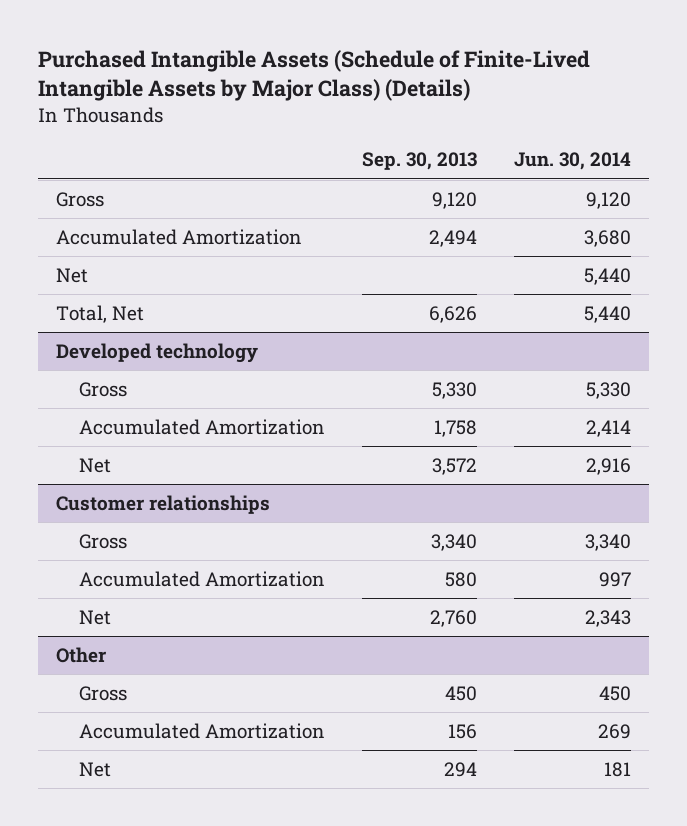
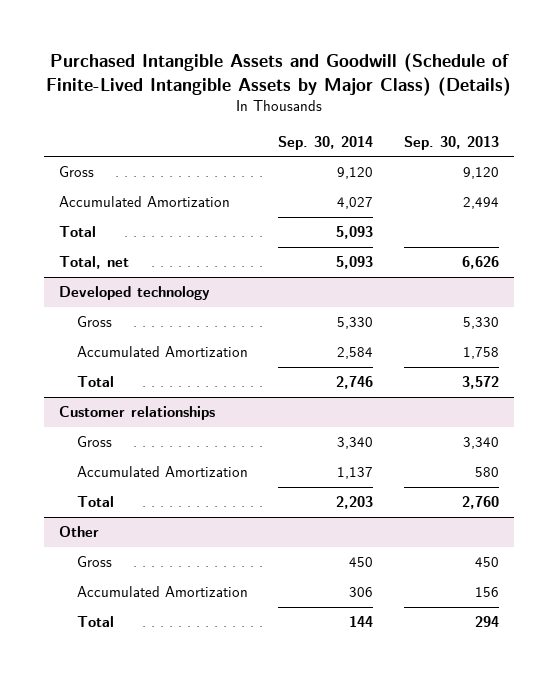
- Purchased Intangible Assets (Schedule of Finite-Lived Intangible Assets by Major Class) (Details)
+ Purchased Intangible Assets and Goodwill (Schedule of Finite-Lived Intangible Assets by Major Class) (Details)
- | Sep. 30, 2013 | Jun. 30, 2014
+ | Sep. 30, 2014 | Sep. 30, 2013
- Net | | 5,440
- Total, Net | 6,626 | 5,440
+ Total | 5,093 |
+ Total, net | 5,093 | 6,626
@ Developed technology
- Net | 3,572 | 2,916
+ Total | 2,746 | 3,572
@ Customer relationships
- Net | 2,760 | 2,343
+ Total | 2,203 | 2,760
@ Other
- Net | 294 | 181
+ Total | 144 | 294

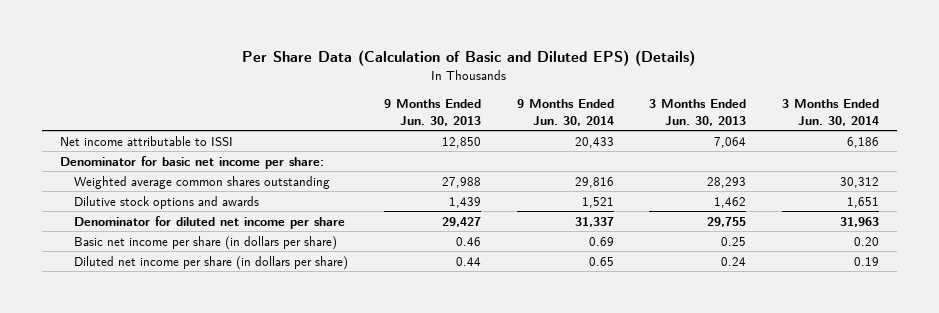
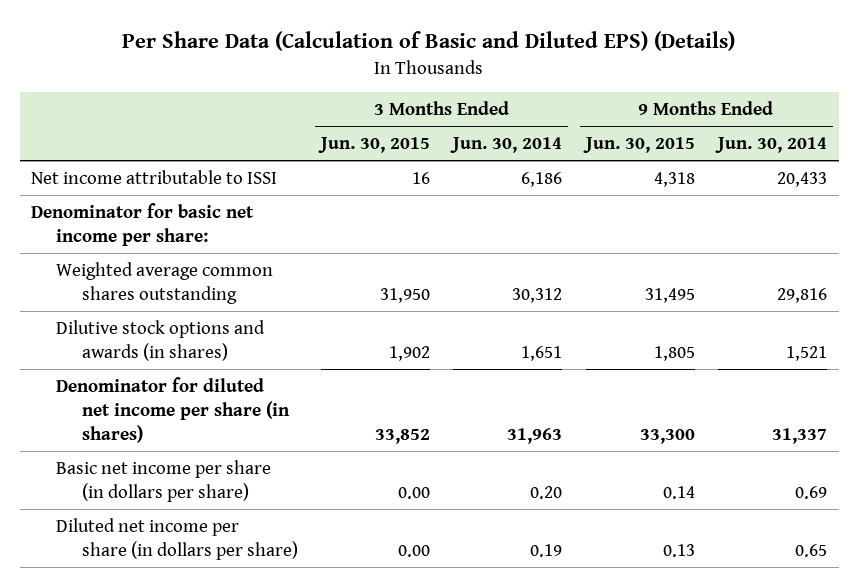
- | 9 Months Ended Jun. 30, 2013 | 9 Months Ended Jun. 30, 2014 | 3 Months Ended Jun. 30, 2013 | 3 Months Ended Jun. 30, 2014
+ | 3 Months Ended Jun. 30, 2015 | 3 Months Ended Jun. 30, 2014 | 9 Months Ended Jun. 30, 2015 | 9 Months Ended Jun. 30, 2014
- Dilutive stock options and awards | 1,439 | 1,521 | 1,462 | 1,651
- Denominator for diluted net income per share | 29,427 | 31,337 | 29,755 | 31,963
+ Dilutive stock options and awards (in shares) | 1,902 | 1,651 | 1,805 | 1,521
+ Denominator for diluted net income per share (in shares) | 33,852 | 31,963 | 33,300 | 31,337

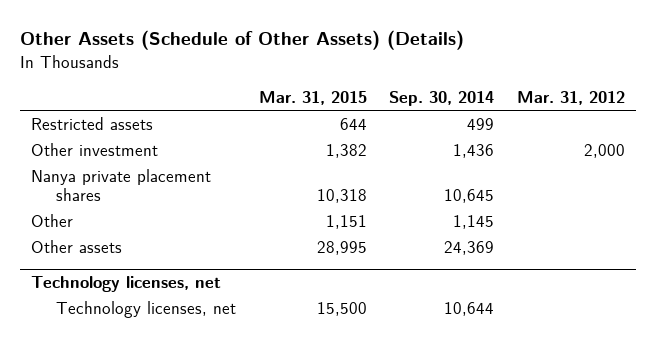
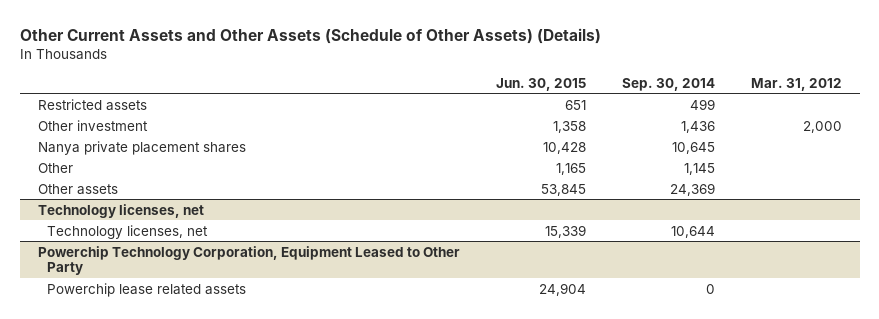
- Other Assets (Schedule of Other Assets) (Details)
+ Other Current Assets and Other Assets (Schedule of Other Assets) (Details)
- | Mar. 31, 2015 | Sep. 30, 2014 | Mar. 31, 2012
+ | Jun. 30, 2015 | Sep. 30, 2014 | Mar. 31, 2012
+ Powerchip Technology Corporation, Equipment Leased to Other Party
+ Powerchip lease related assets | 24,904 | 0 |

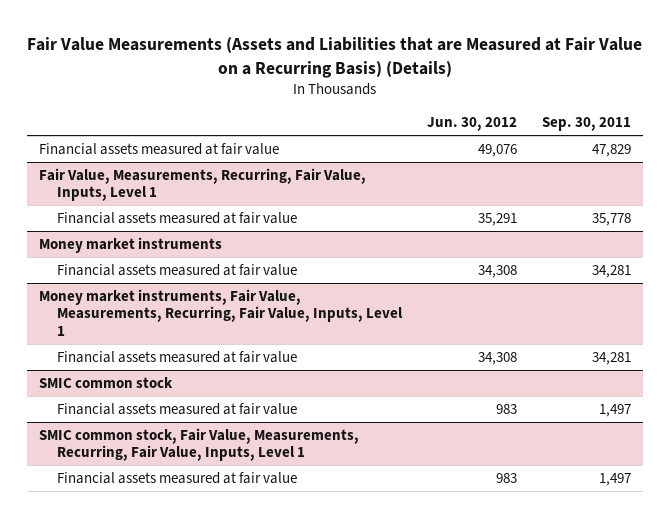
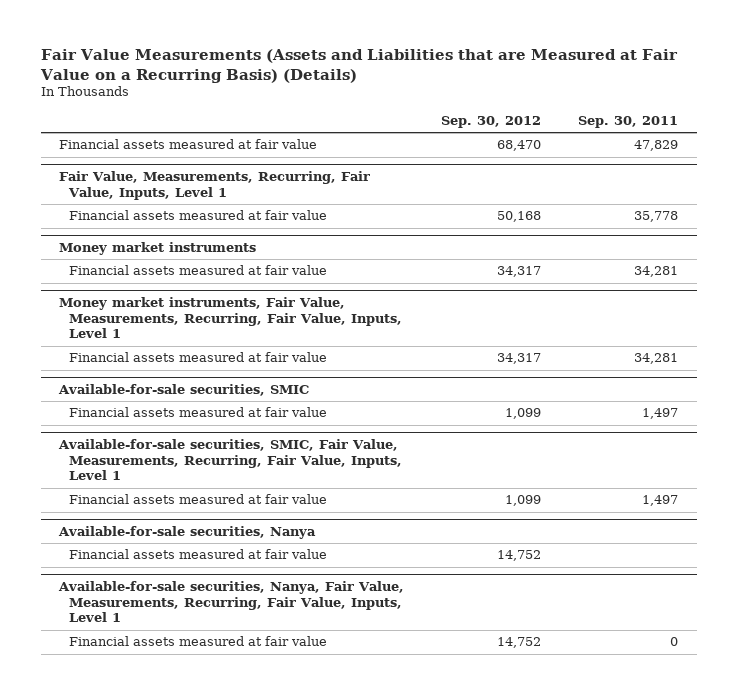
- | Jun. 30, 2012 | Sep. 30, 2011
+ | Sep. 30, 2012 | Sep. 30, 2011
- SMIC common stock
+ Available-for-sale securities, SMIC
- SMIC common stock, Fair Value, Measurements, Recurring, Fair Value, Inputs, Level 1
+ Available-for-sale securities, SMIC, Fair Value, Measurements, Recurring, Fair Value, Inputs, Level 1
+ Available-for-sale securities, Nanya
+ Financial assets measured at fair value | 14,752 |
+ Available-for-sale securities, Nanya, Fair Value, Measurements, Recurring, Fair Value, Inputs, Level 1
+ Financial assets measured at fair value | 14,752 | 0

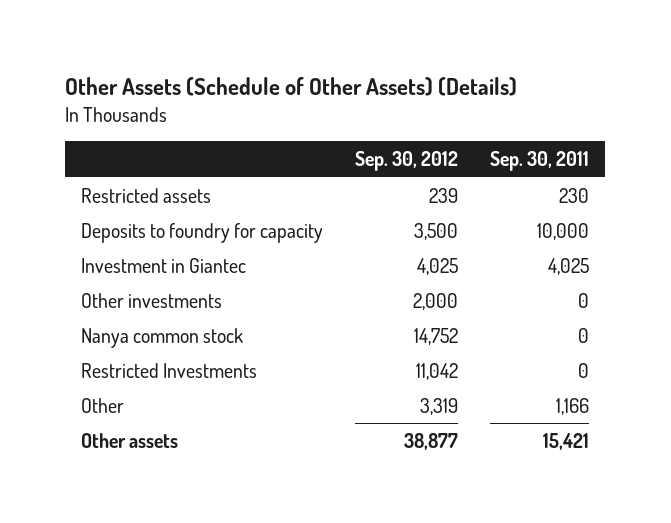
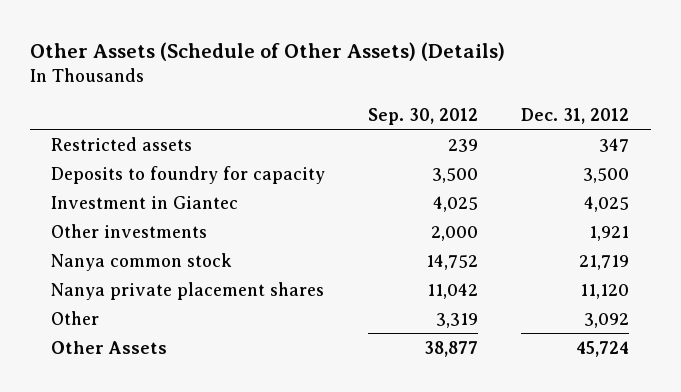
- | Sep. 30, 2012 | Sep. 30, 2011
+ | Sep. 30, 2012 | Dec. 31, 2012
- Restricted Investments | 11,042 | 0
+ Nanya private placement shares | 11,042 | 11,120
- Other assets | 38,877 | 15,421
+ Other Assets | 38,877 | 45,724

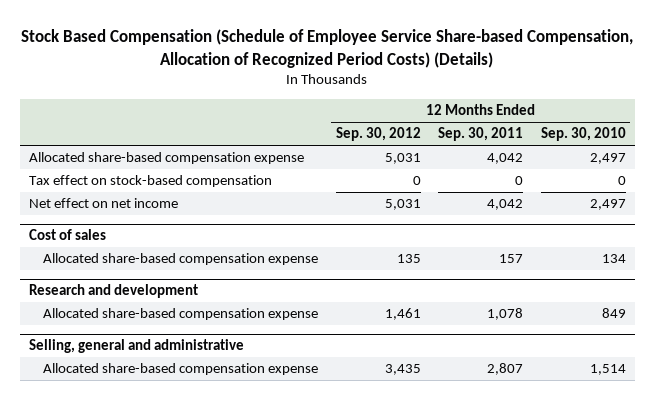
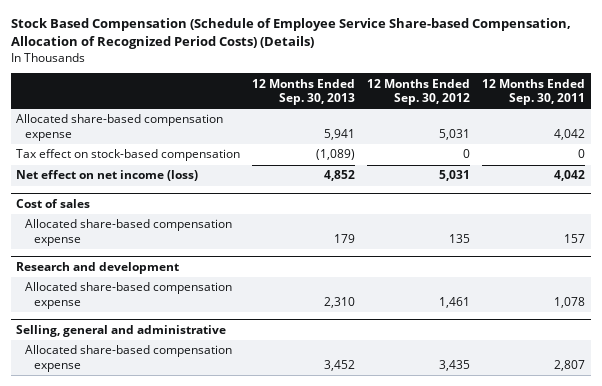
- | 12 Months Ended Sep. 30, 2012 | 12 Months Ended Sep. 30, 2011 | 12 Months Ended Sep. 30, 2010
+ | 12 Months Ended Sep. 30, 2013 | 12 Months Ended Sep. 30, 2012 | 12 Months Ended Sep. 30, 2011
- Net effect on net income | 5,031 | 4,042 | 2,497
+ Net effect on net income (loss) | 4,852 | 5,031 | 4,042

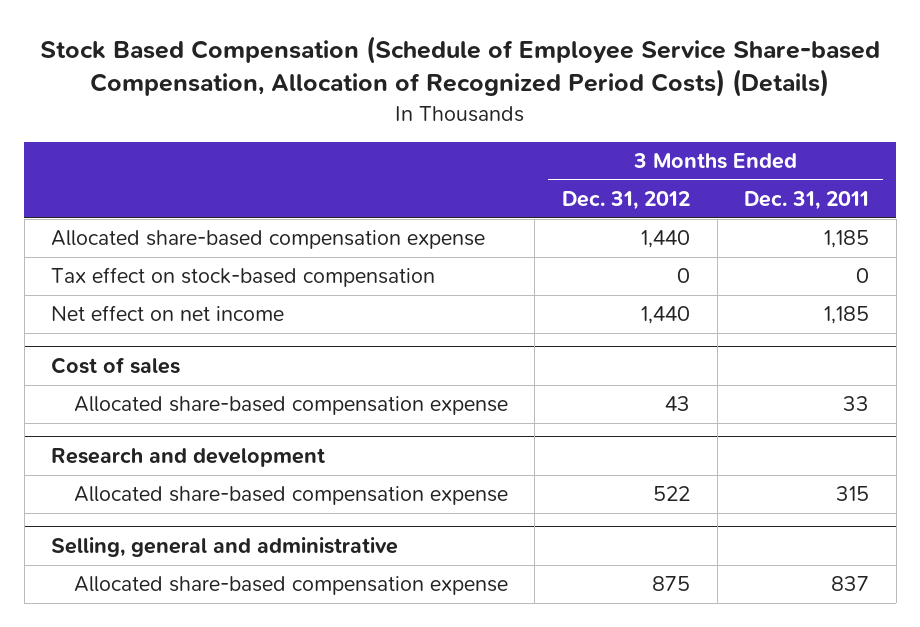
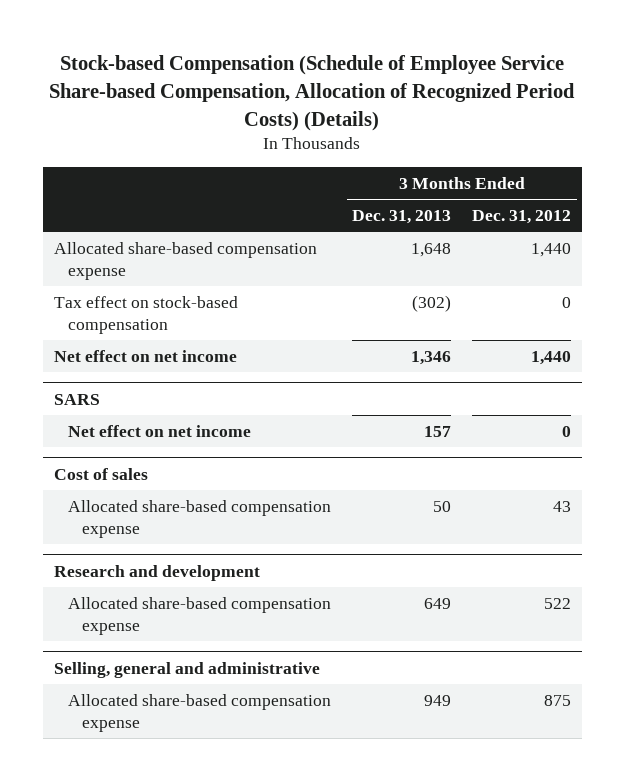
- Stock Based Compensation (Schedule of Employee Service Share-based Compensation, Allocation of Recognized Period Costs) (Details)
+ Stock-based Compensation (Schedule of Employee Service Share-based Compensation, Allocation of Recognized Period Costs) (Details)
- | 3 Months Ended Dec. 31, 2012 | 3 Months Ended Dec. 31, 2011
+ | 3 Months Ended Dec. 31, 2013 | 3 Months Ended Dec. 31, 2012
+ SARS
+ Net effect on net income | 157 | 0

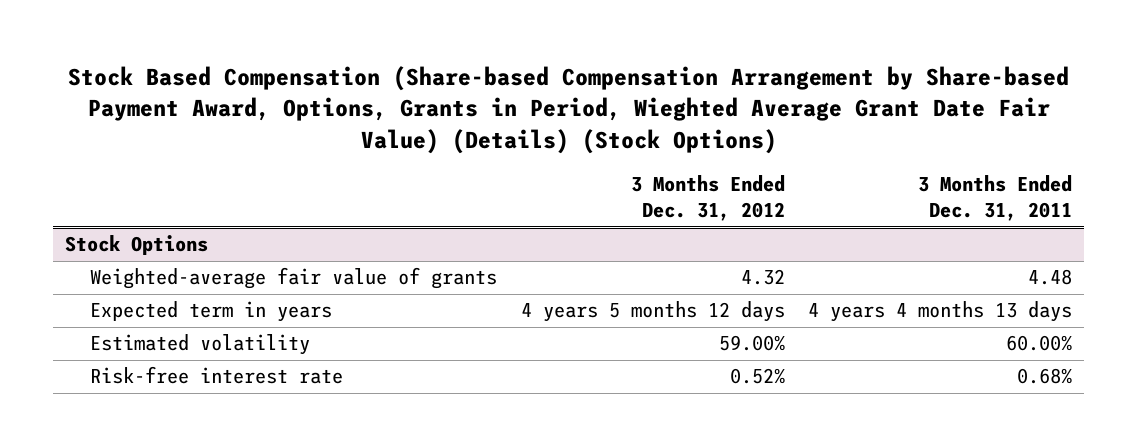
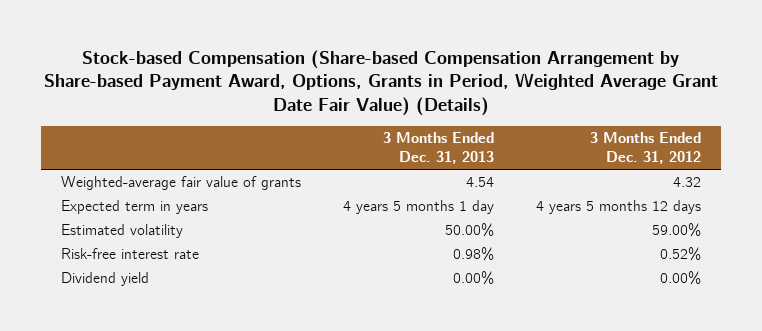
- Stock Based Compensation (Share-based Compensation Arrangement by Share-based Payment Award, Options, Grants in Period, Wieghted Average Grant Date Fair Value) (Details) (Stock Options)
+ Stock-based Compensation (Share-based Compensation Arrangement by Share-based Payment Award, Options, Grants in Period, Weighted Average Grant Date Fair Value) (Details)
- | 3 Months Ended Dec. 31, 2012 | 3 Months Ended Dec. 31, 2011
+ | 3 Months Ended Dec. 31, 2013 | 3 Months Ended Dec. 31, 2012
- Stock Options
+ Dividend yield | 0.00% | 0.00%

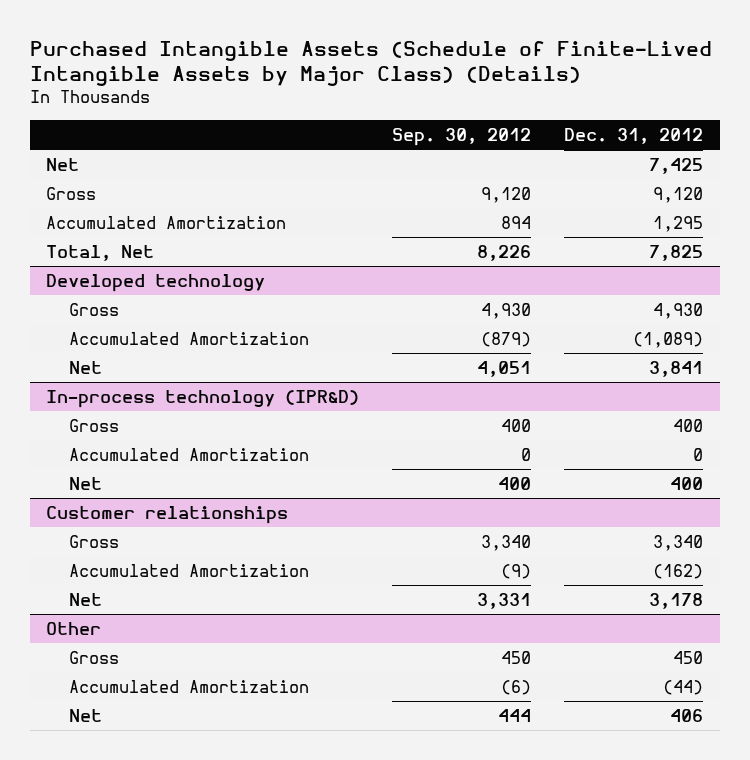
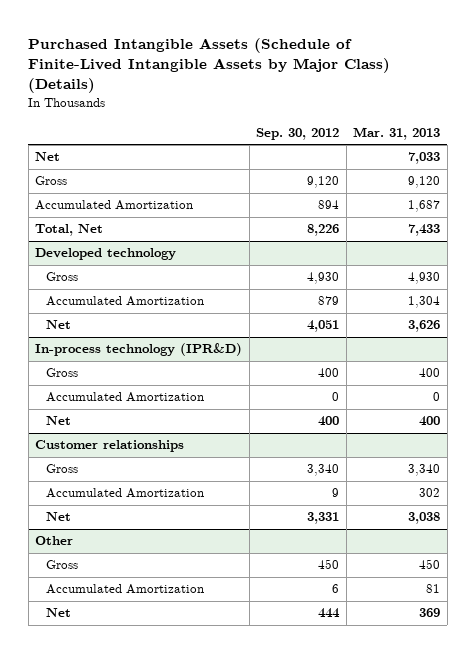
- | Sep. 30, 2012 | Dec. 31, 2012
+ | Sep. 30, 2012 | Mar. 31, 2013
@ Developed technology
- Accumulated Amortization | (879) | (1,089)
+ Accumulated Amortization | 879 | 1,304
@ Customer relationships
- Accumulated Amortization | (9) | (162)
+ Accumulated Amortization | 9 | 302
@ Other
- Accumulated Amortization | (6) | (44)
+ Accumulated Amortization | 6 | 81

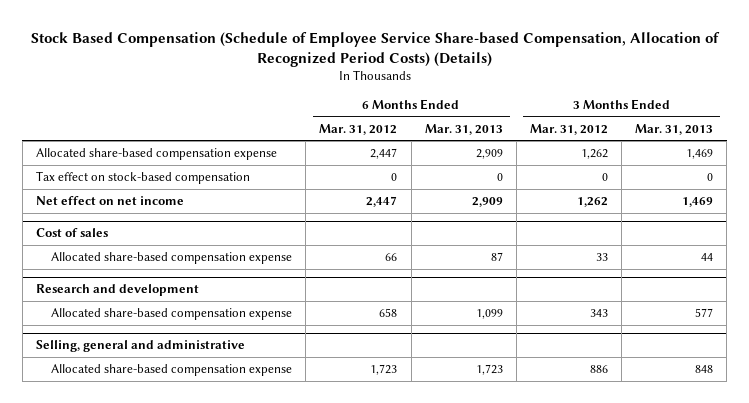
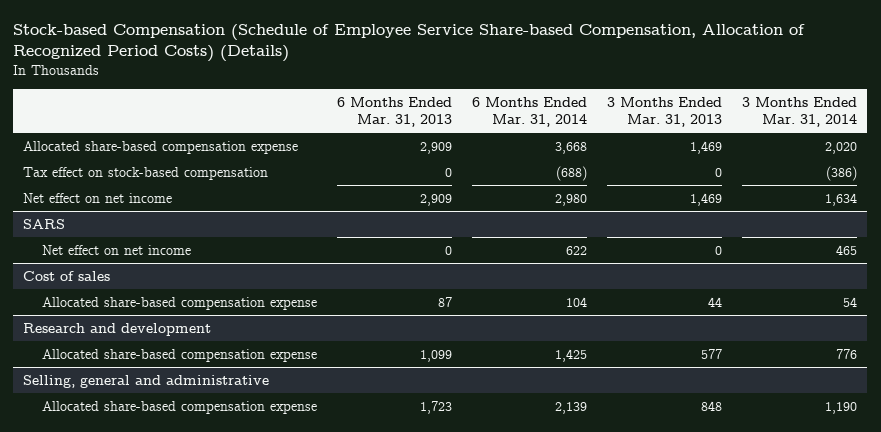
- Stock Based Compensation (Schedule of Employee Service Share-based Compensation, Allocation of Recognized Period Costs) (Details)
+ Stock-based Compensation (Schedule of Employee Service Share-based Compensation, Allocation of Recognized Period Costs) (Details)
- | 6 Months Ended Mar. 31, 2012 | 6 Months Ended Mar. 31, 2013 | 3 Months Ended Mar. 31, 2012 | 3 Months Ended Mar. 31, 2013
+ | 6 Months Ended Mar. 31, 2013 | 6 Months Ended Mar. 31, 2014 | 3 Months Ended Mar. 31, 2013 | 3 Months Ended Mar. 31, 2014
+ SARS
+ Net effect on net income | 0 | 622 | 0 | 465

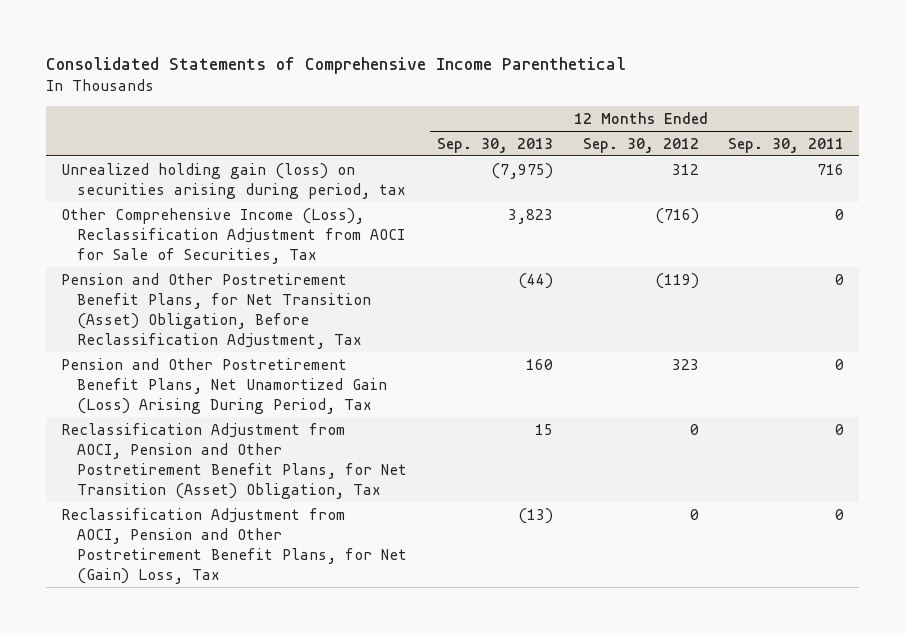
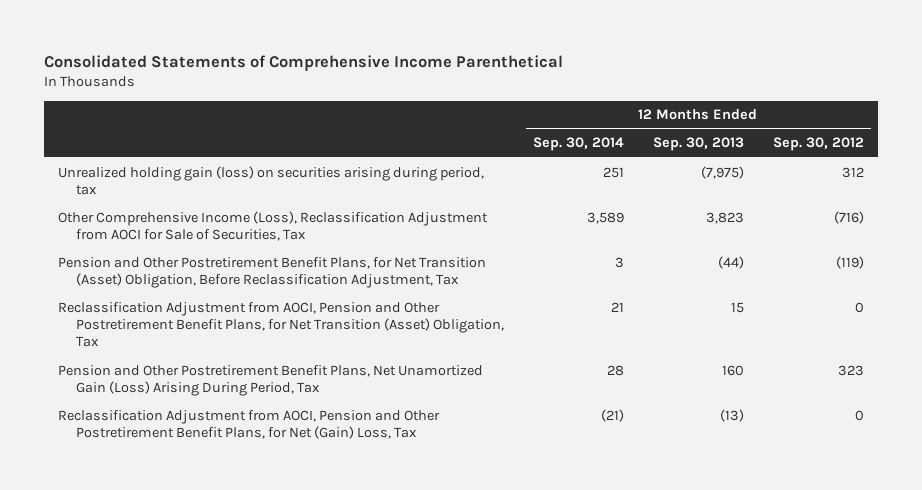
- | 12 Months Ended Sep. 30, 2013 | 12 Months Ended Sep. 30, 2012 | 12 Months Ended Sep. 30, 2011
+ | 12 Months Ended Sep. 30, 2014 | 12 Months Ended Sep. 30, 2013 | 12 Months Ended Sep. 30, 2012
moved down: Pension and Other Postretirement Benefit Plans, Net Unamortized Gain (Loss) Arising During Period, Tax | 28 | 160 | 323

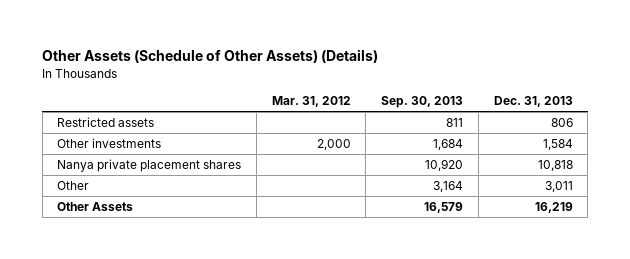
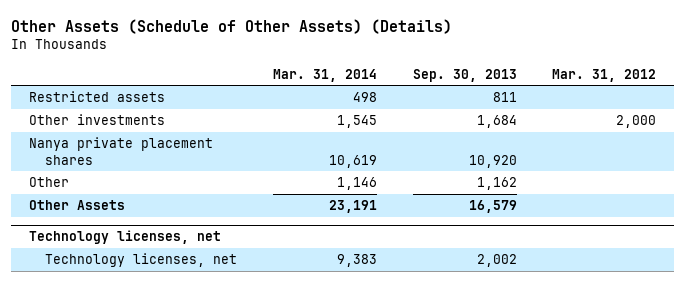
- | Mar. 31, 2012 | Sep. 30, 2013 | Dec. 31, 2013
+ | Mar. 31, 2014 | Sep. 30, 2013 | Mar. 31, 2012
- Other | | 3,164 | 3,011
+ Other | 1,146 | 1,162 |
+ Technology licenses, net
+ Technology licenses, net | 9,383 | 2,002 |

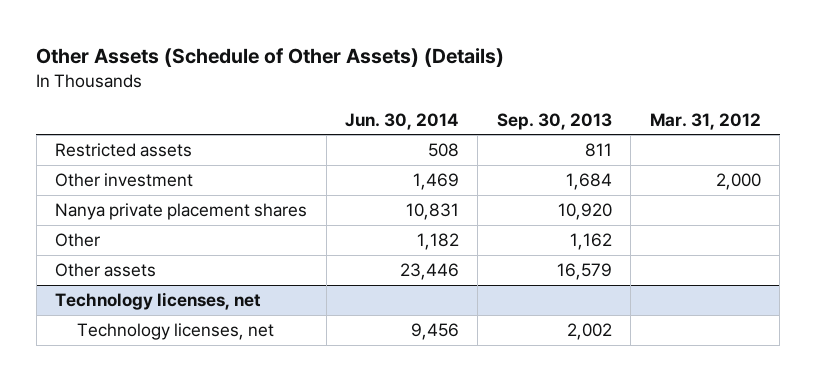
- | Mar. 31, 2014 | Sep. 30, 2013 | Mar. 31, 2012
+ | Jun. 30, 2014 | Sep. 30, 2013 | Mar. 31, 2012
- Other investments | 1,545 | 1,684 | 2,000
+ Other investment | 1,469 | 1,684 | 2,000
- Other Assets | 23,191 | 16,579 |
+ Other assets | 23,446 | 16,579 |

